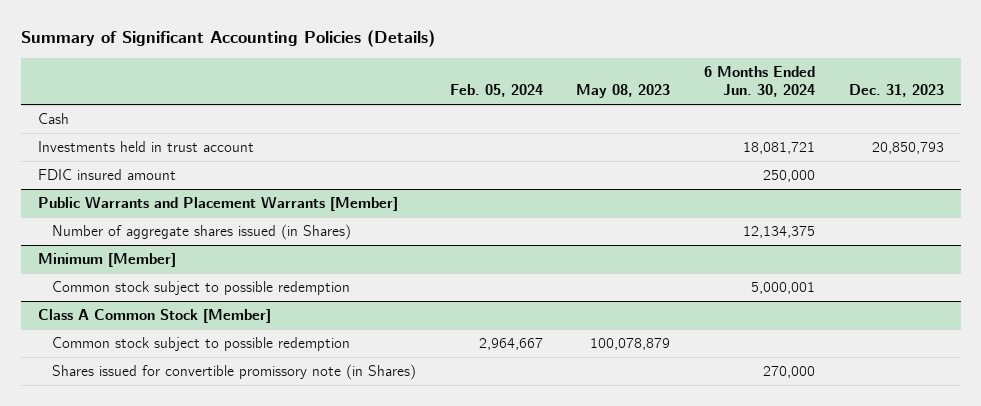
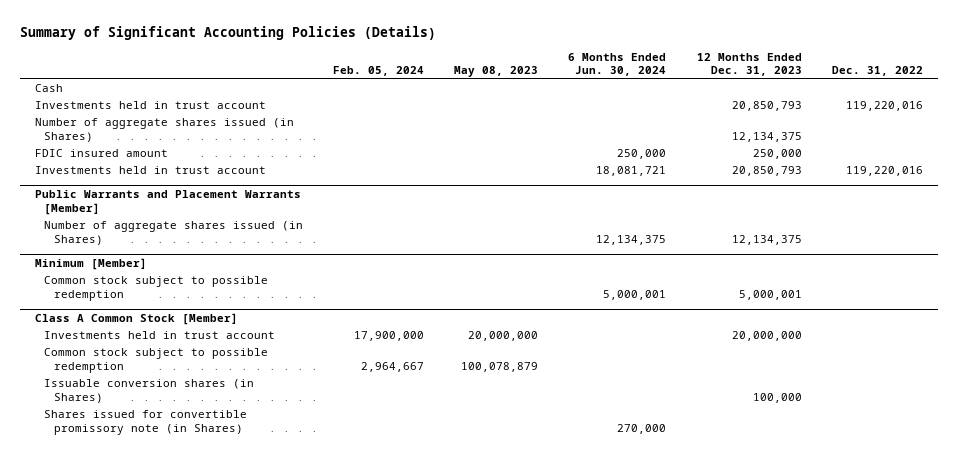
- | Feb. 05, 2024 | May 08, 2023 | 6 Months Ended Jun. 30, 2024 | Dec. 31, 2023
+ | Feb. 05, 2024 | May 08, 2023 | 6 Months Ended Jun. 30, 2024 | 12 Months Ended Dec. 31, 2023 | Dec. 31, 2022
+ Investments held in trust account | | | | 20,850,793 | 119,220,016
+ Number of aggregate shares issued (in Shares) | | | | 12,134,375 |
moved down: Investments held in trust account | | | 18,081,721 | 20,850,793 | 119,220,016
@ Class A Common Stock [Member]
+ Investments held in trust account | 17,900,000 | 20,000,000 | | 20,000,000 |
+ Issuable conversion shares (in Shares) | | | | 100,000 |

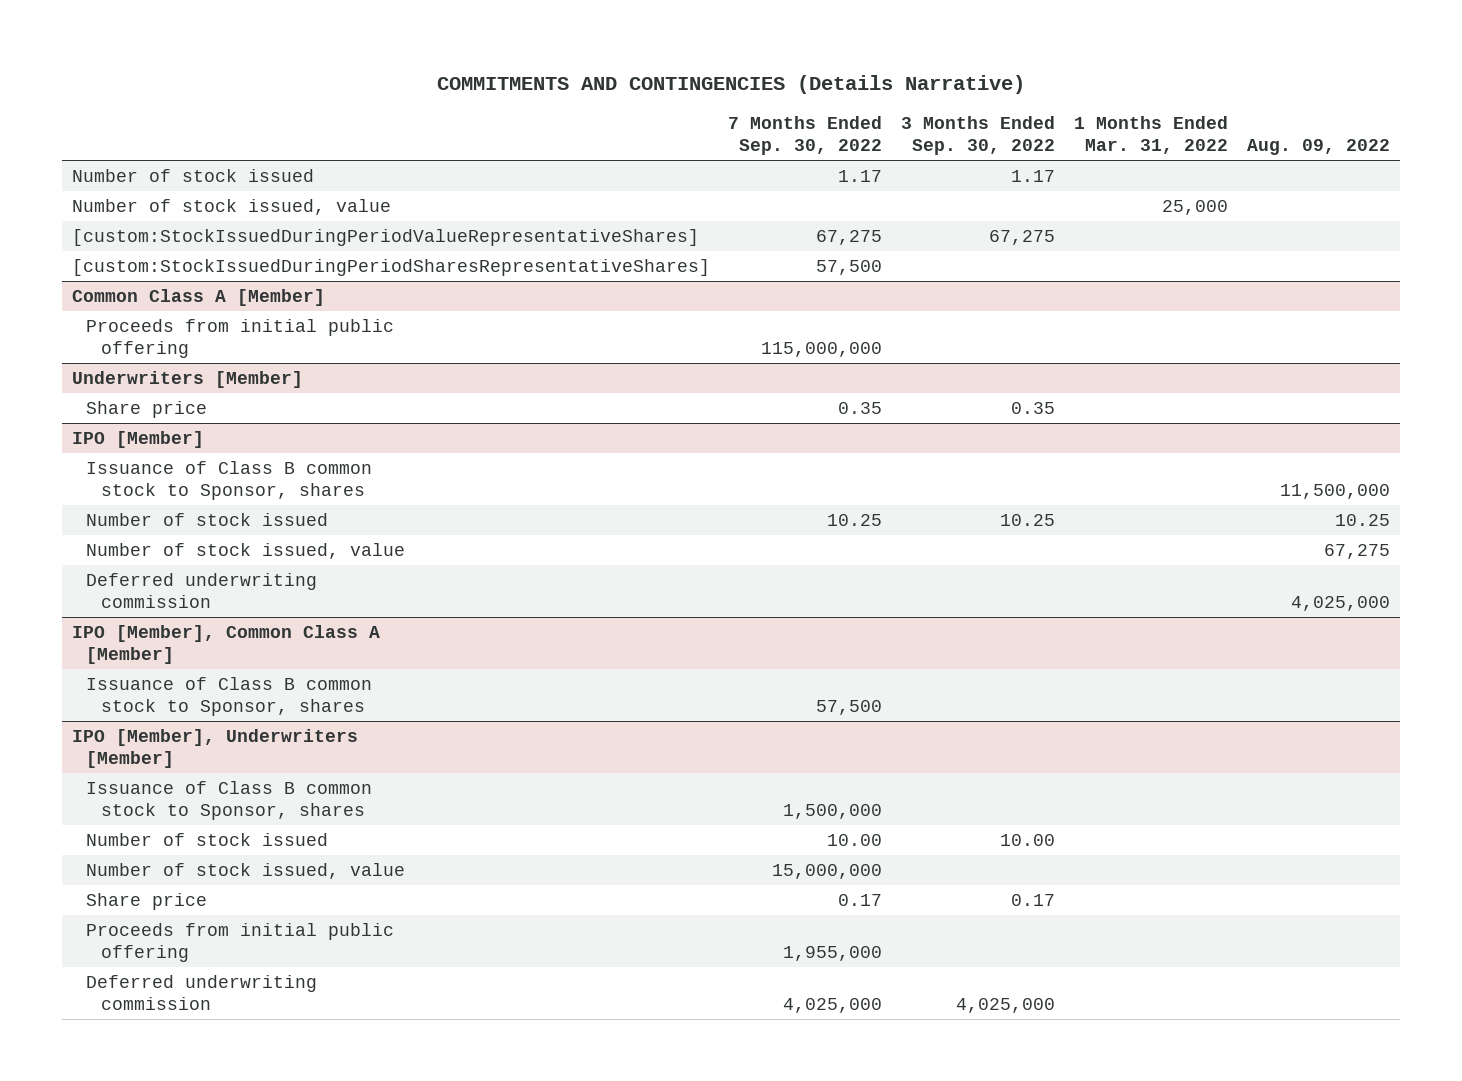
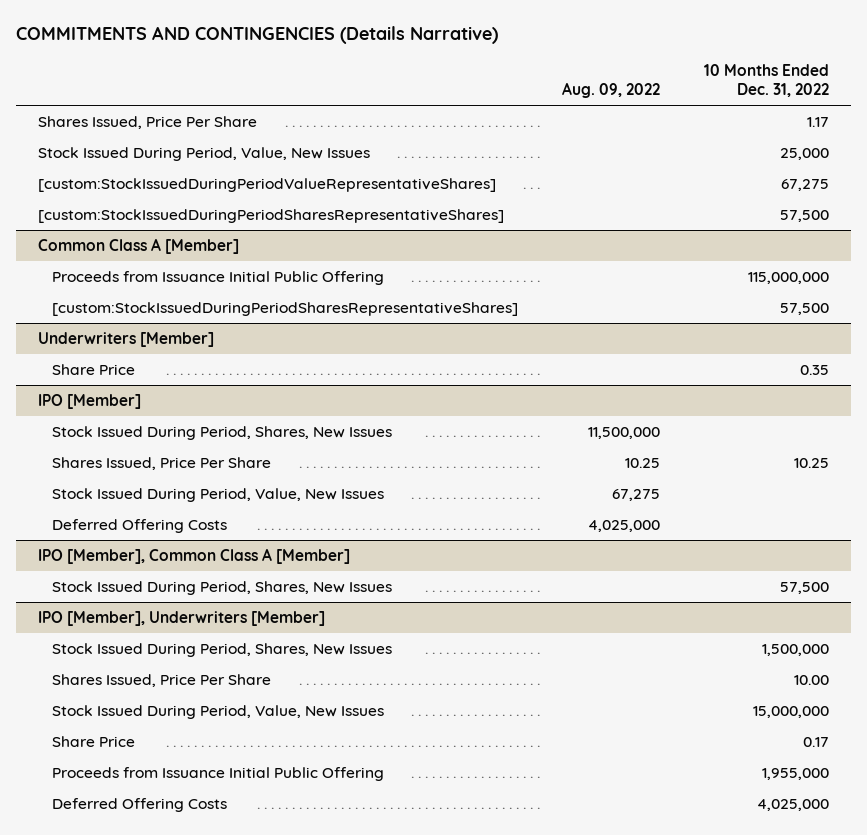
- | 7 Months Ended Sep. 30, 2022 | 3 Months Ended Sep. 30, 2022 | 1 Months Ended Mar. 31, 2022 | Aug. 09, 2022
+ | Aug. 09, 2022 | 10 Months Ended Dec. 31, 2022
- Number of stock issued | 1.17 | 1.17 | |
- Number of stock issued, value | | | 25,000 |
+ Shares Issued, Price Per Share | | 1.17
+ Stock Issued During Period, Value, New Issues | | 25,000
@ Common Class A [Member]
- Proceeds from initial public offering | 115,000,000 | | |
+ Proceeds from Issuance Initial Public Offering | | 115,000,000
+ [custom:StockIssuedDuringPeriodSharesRepresentativeShares] | | 57,500
@ Underwriters [Member]
- Share price | 0.35 | 0.35 | |
+ Share Price | | 0.35
@ IPO [Member]
- Issuance of Class B common stock to Sponsor, shares | | | | 11,500,000
- Number of stock issued | 10.25 | 10.25 | | 10.25
- Number of stock issued, value | | | | 67,275
- Deferred underwriting commission | | | | 4,025,000
+ Stock Issued During Period, Shares, New Issues | 11,500,000 |
+ Shares Issued, Price Per Share | 10.25 | 10.25
+ Stock Issued During Period, Value, New Issues | 67,275 |
+ Deferred Offering Costs | 4,025,000 |
@ IPO [Member], Common Class A [Member]
- Issuance of Class B common stock to Sponsor, shares | 57,500 | | |
+ Stock Issued During Period, Shares, New Issues | | 57,500
@ IPO [Member], Underwriters [Member]
- Issuance of Class B common stock to Sponsor, shares | 1,500,000 | | |
- Number of stock issued | 10.00 | 10.00 | |
- Number of stock issued, value | 15,000,000 | | |
- Share price | 0.17 | 0.17 | |
- Proceeds from initial public offering | 1,955,000 | | |
- Deferred underwriting commission | 4,025,000 | 4,025,000 | |
+ Stock Issued During Period, Shares, New Issues | | 1,500,000
+ Shares Issued, Price Per Share | | 10.00
+ Stock Issued During Period, Value, New Issues | | 15,000,000
+ Share Price | | 0.17
+ Proceeds from Issuance Initial Public Offering | | 1,955,000
+ Deferred Offering Costs | | 4,025,000

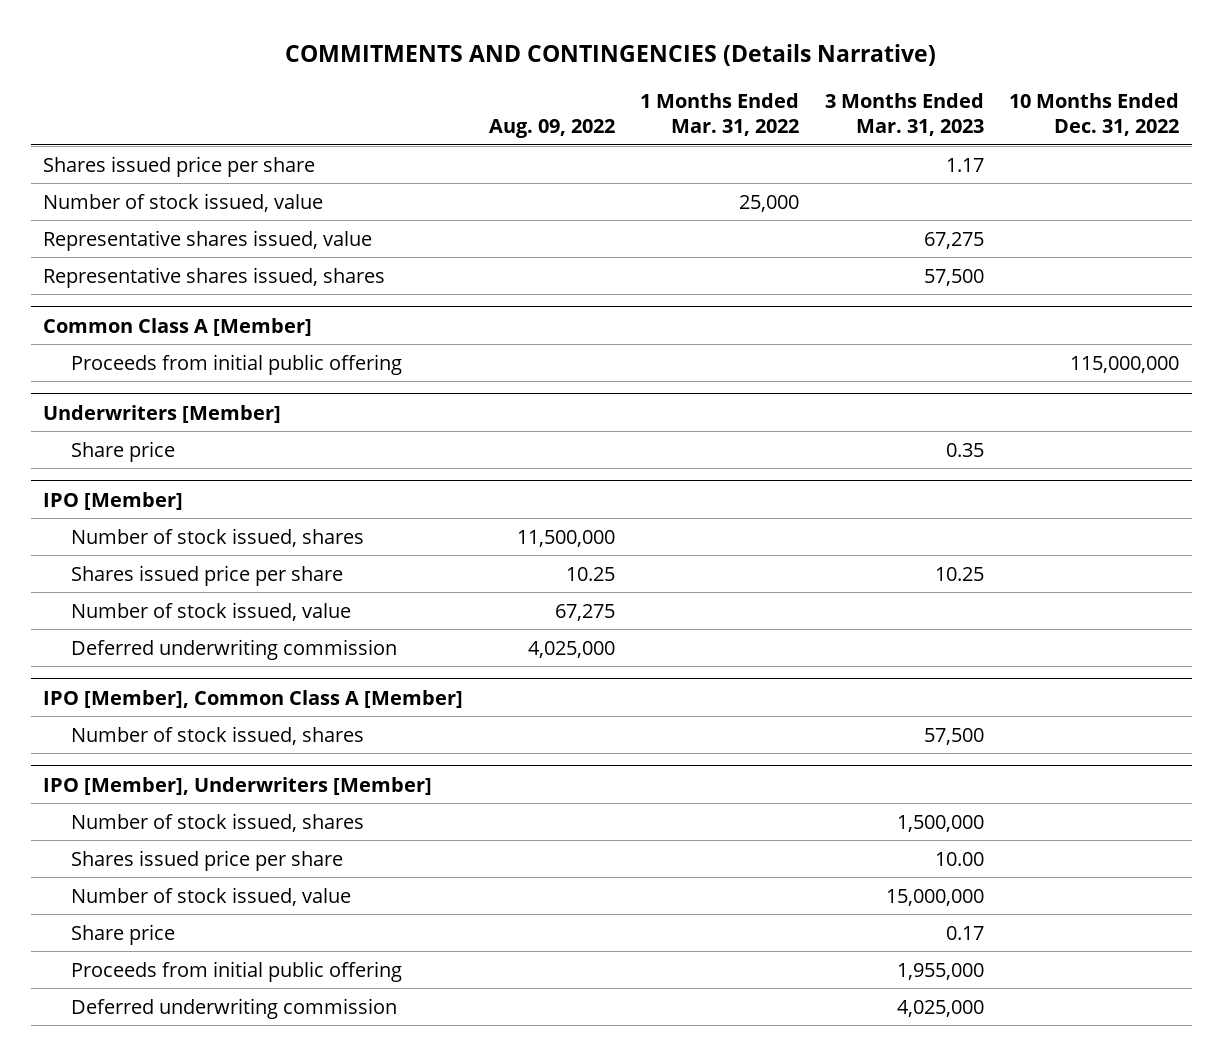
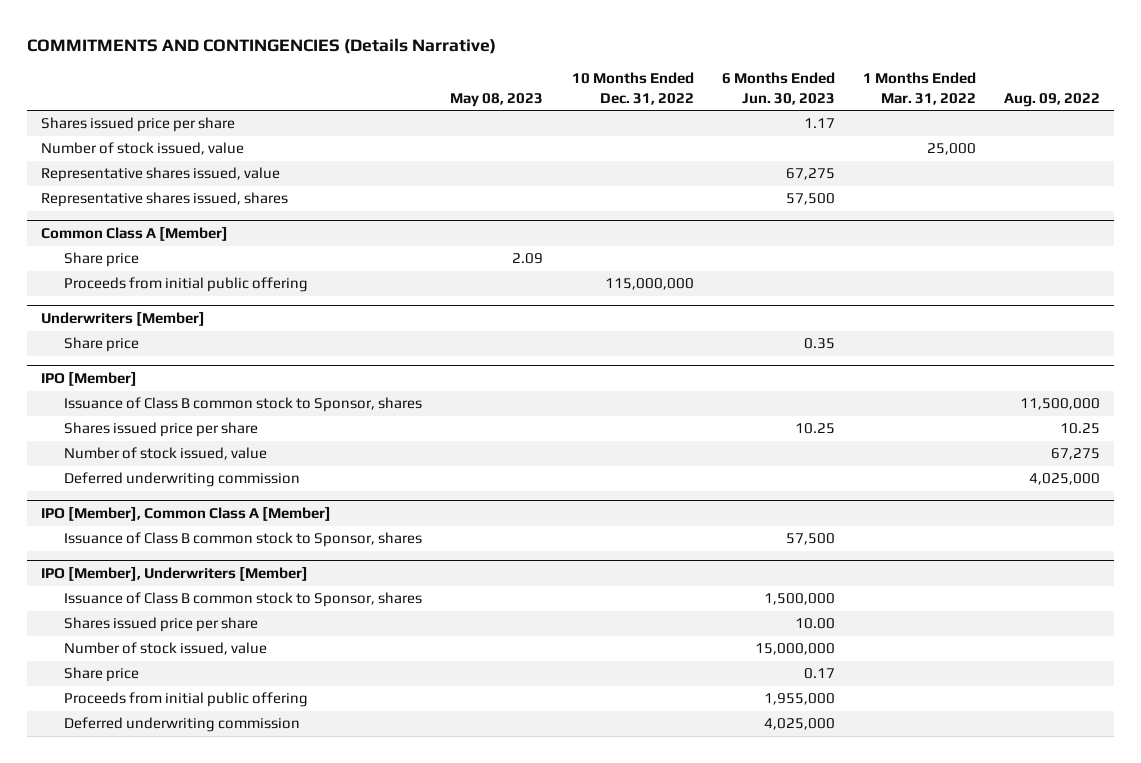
- | Aug. 09, 2022 | 1 Months Ended Mar. 31, 2022 | 3 Months Ended Mar. 31, 2023 | 10 Months Ended Dec. 31, 2022
+ | May 08, 2023 | 10 Months Ended Dec. 31, 2022 | 6 Months Ended Jun. 30, 2023 | 1 Months Ended Mar. 31, 2022 | Aug. 09, 2022
@ Common Class A [Member]
+ Share price | 2.09 | | | |
@ IPO [Member]
- Number of stock issued, shares | 11,500,000 | | |
+ Issuance of Class B common stock to Sponsor, shares | | | | | 11,500,000
@ IPO [Member], Common Class A [Member]
- Number of stock issued, shares | | | 57,500 |
+ Issuance of Class B common stock to Sponsor, shares | | | 57,500 | |
@ IPO [Member], Underwriters [Member]
- Number of stock issued, shares | | | 1,500,000 |
+ Issuance of Class B common stock to Sponsor, shares | | | 1,500,000 | |

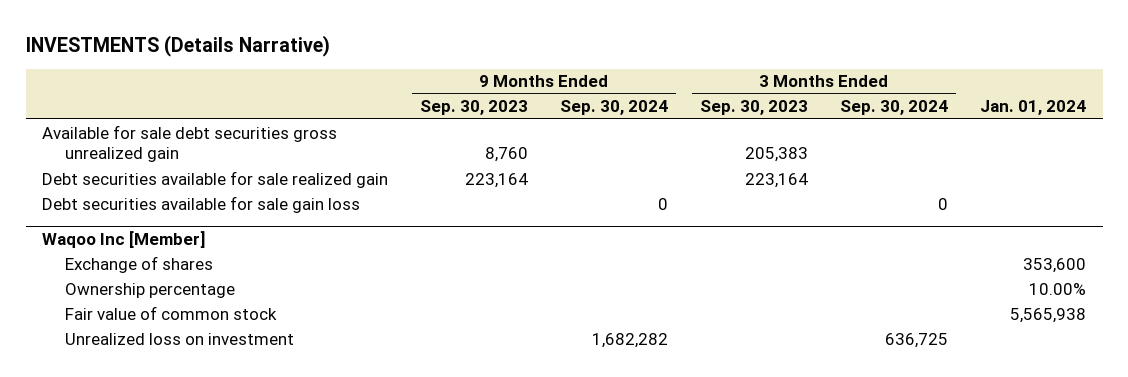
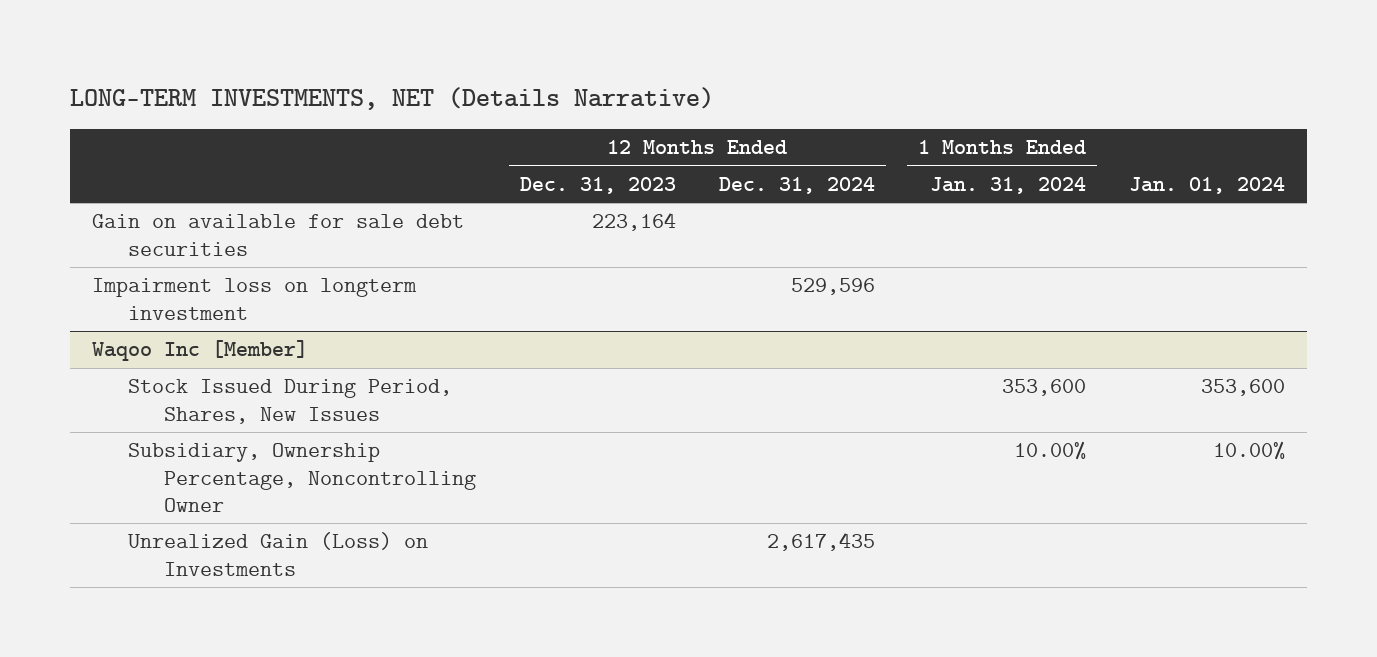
- INVESTMENTS (Details Narrative)
+ LONG-TERM INVESTMENTS, NET (Details Narrative)
- | 9 Months Ended Sep. 30, 2023 | 9 Months Ended Sep. 30, 2024 | 3 Months Ended Sep. 30, 2023 | 3 Months Ended Sep. 30, 2024 | Jan. 01, 2024
+ | 12 Months Ended Dec. 31, 2023 | 12 Months Ended Dec. 31, 2024 | 1 Months Ended Jan. 31, 2024 | Jan. 01, 2024
- Available for sale debt securities gross unrealized gain | 8,760 | | 205,383 | |
- Debt securities available for sale realized gain | 223,164 | | 223,164 | |
- Debt securities available for sale gain loss | | 0 | | 0 |
+ Gain on available for sale debt securities | 223,164 | | |
+ Impairment loss on longterm investment | | 529,596 | |
@ Waqoo Inc [Member]
- Exchange of shares | | | | | 353,600
- Ownership percentage | | | | | 10.00%
- Fair value of common stock | | | | | 5,565,938
- Unrealized loss on investment | | 1,682,282 | | 636,725 |
+ Stock Issued During Period, Shares, New Issues | | | 353,600 | 353,600
+ Subsidiary, Ownership Percentage, Noncontrolling Owner | | | 10.00% | 10.00%
+ Unrealized Gain (Loss) on Investments | | 2,617,435 | |

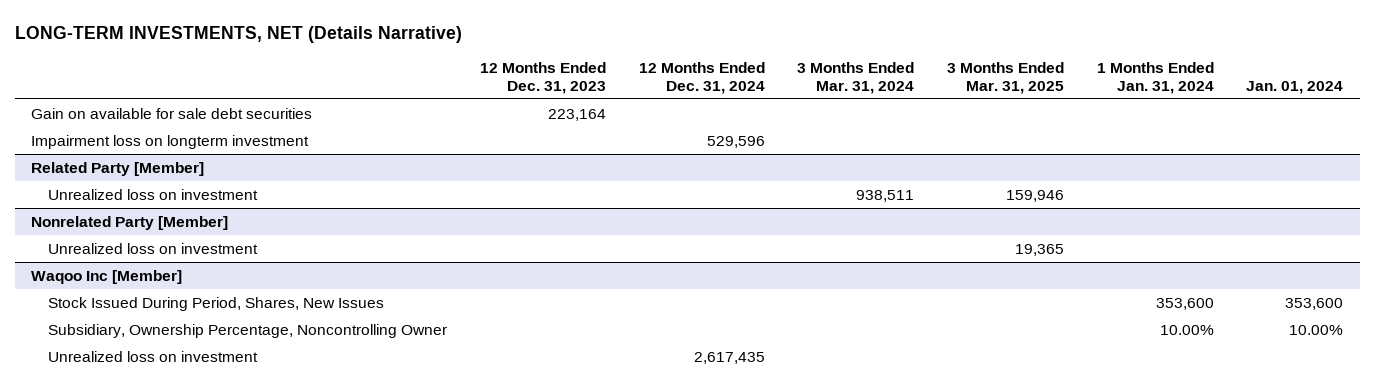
- | 12 Months Ended Dec. 31, 2023 | 12 Months Ended Dec. 31, 2024 | 1 Months Ended Jan. 31, 2024 | Jan. 01, 2024
+ | 12 Months Ended Dec. 31, 2023 | 12 Months Ended Dec. 31, 2024 | 3 Months Ended Mar. 31, 2024 | 3 Months Ended Mar. 31, 2025 | 1 Months Ended Jan. 31, 2024 | Jan. 01, 2024
+ Related Party [Member]
+ Unrealized loss on investment | | | 938,511 | 159,946 | |
+ Nonrelated Party [Member]
+ Unrealized loss on investment | | | | 19,365 | |
@ Waqoo Inc [Member]
- Unrealized Gain (Loss) on Investments | | 2,617,435 | |
+ Unrealized loss on investment | | 2,617,435 | | | |

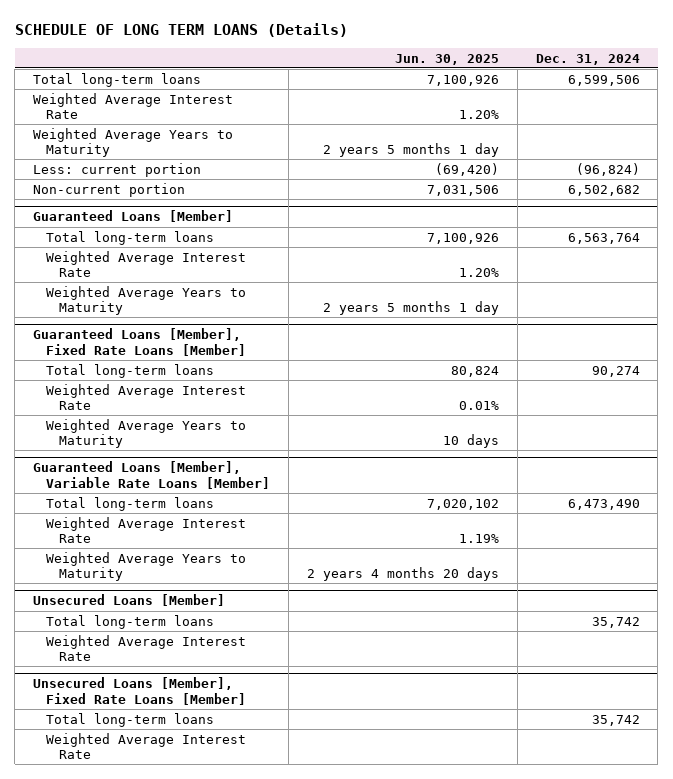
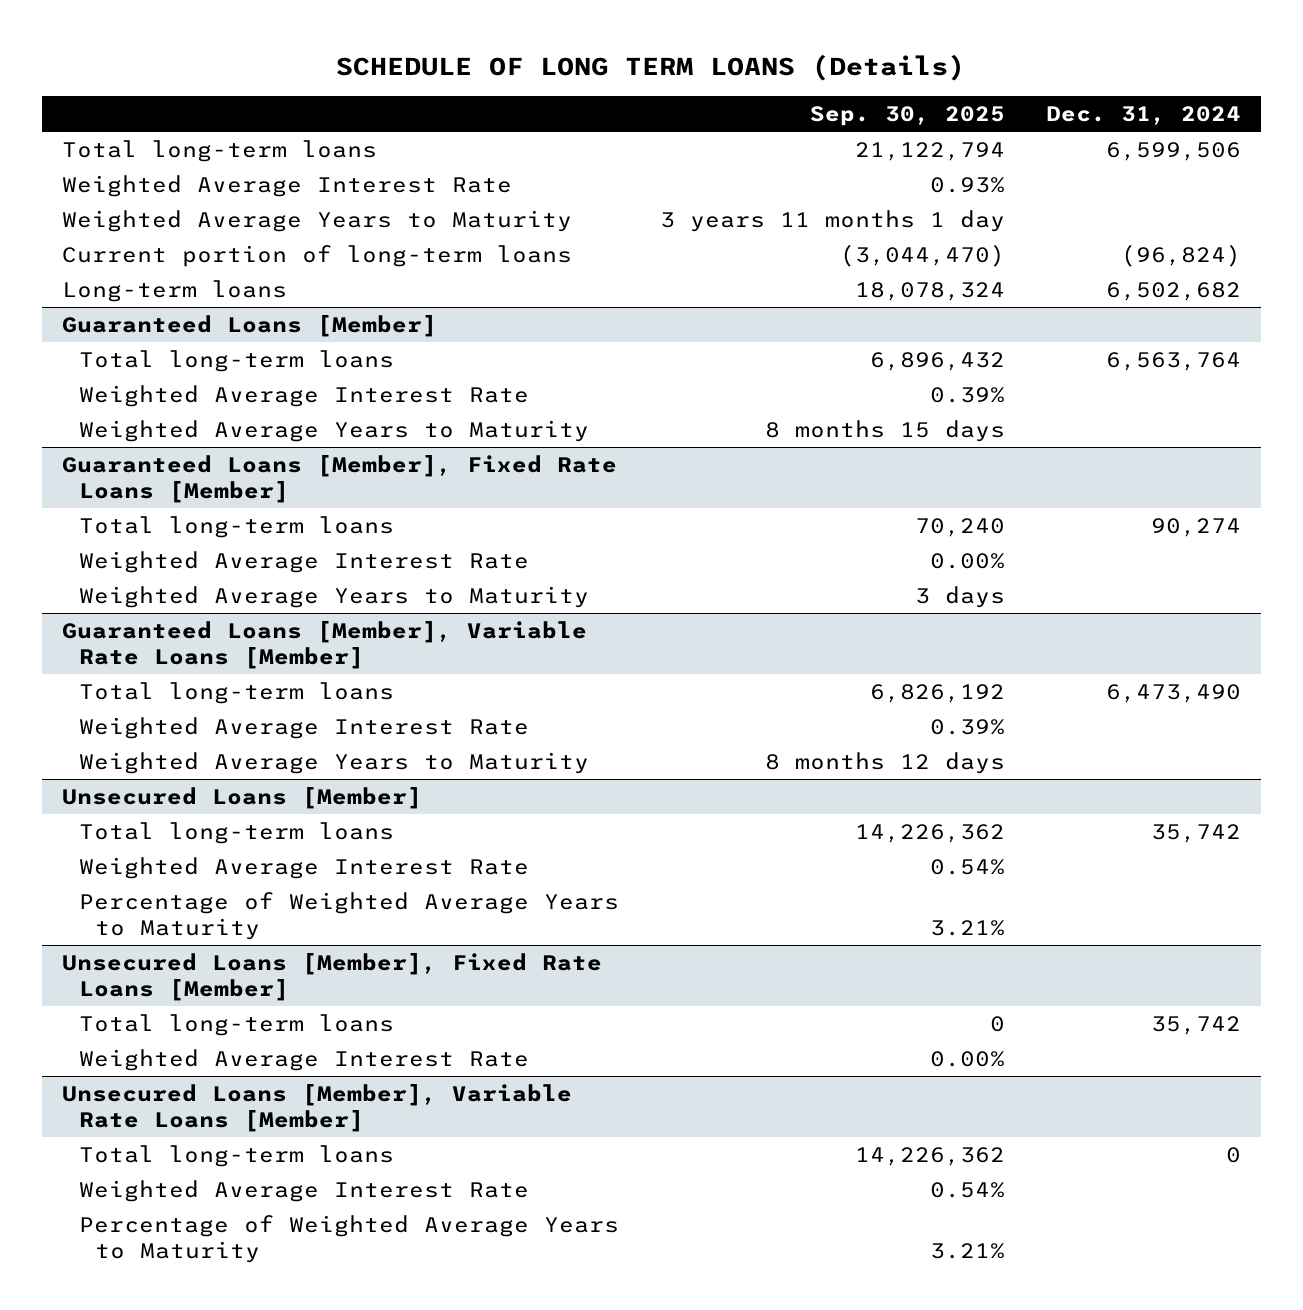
- | Jun. 30, 2025 | Dec. 31, 2024
+ | Sep. 30, 2025 | Dec. 31, 2024
- Less: current portion | (69,420) | (96,824)
- Non-current portion | 7,031,506 | 6,502,682
+ Current portion of long-term loans | (3,044,470) | (96,824)
+ Long-term loans | 18,078,324 | 6,502,682
@ Unsecured Loans [Member]
+ Percentage of Weighted Average Years to Maturity | 3.21% |
+ Unsecured Loans [Member], Variable Rate Loans [Member]
+ Total long-term loans | 14,226,362 | 0
+ Weighted Average Interest Rate | 0.54% |
+ Percentage of Weighted Average Years to Maturity | 3.21% |

